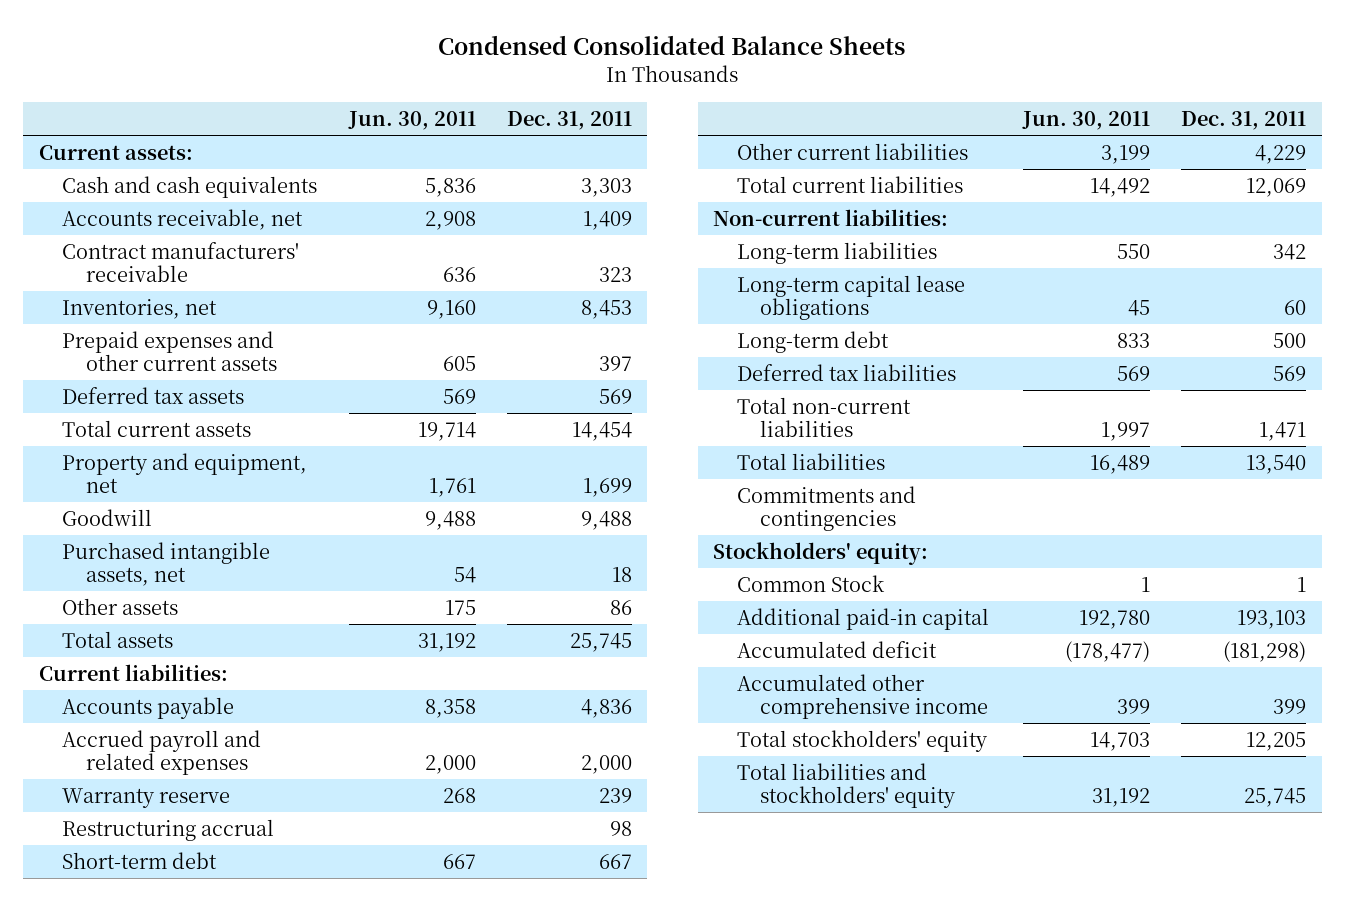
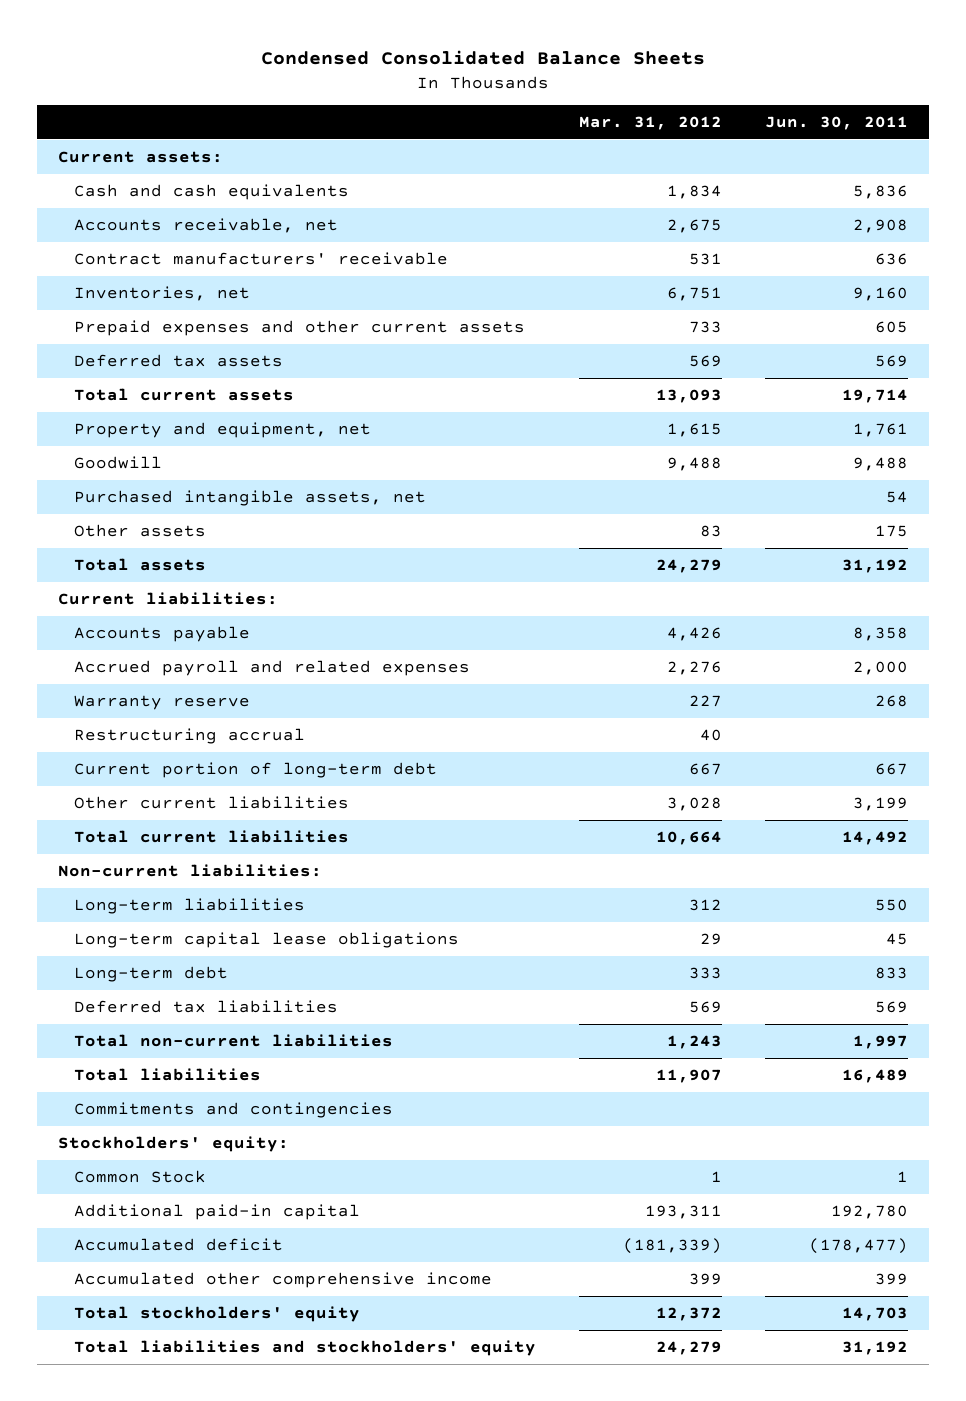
- | Jun. 30, 2011 | Dec. 31, 2011
+ | Mar. 31, 2012 | Jun. 30, 2011
- Short-term debt | 667 | 667
+ Current portion of long-term debt | 667 | 667

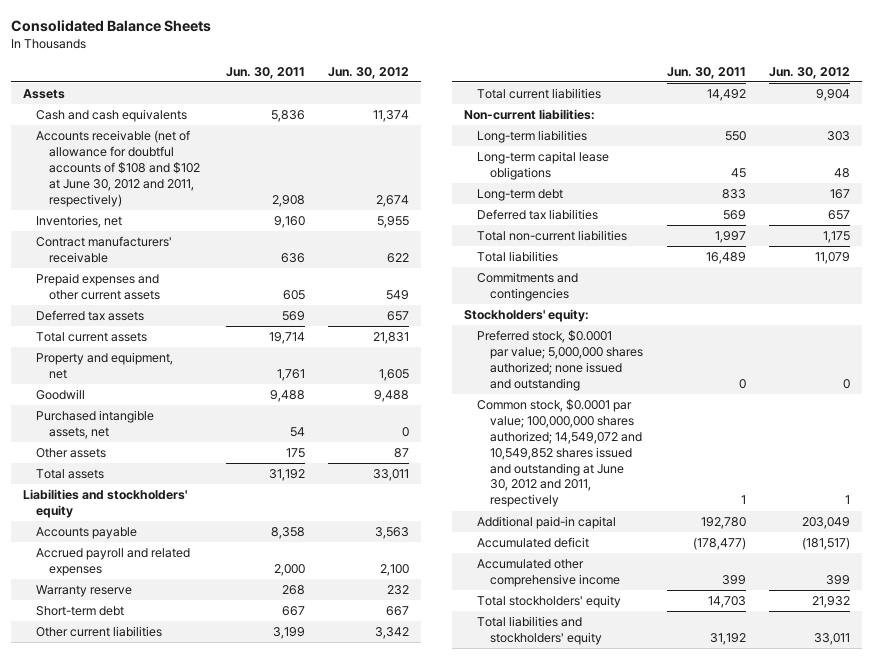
- Condensed Consolidated Balance Sheets
+ Consolidated Balance Sheets
- | Mar. 31, 2012 | Jun. 30, 2011
+ | Jun. 30, 2011 | Jun. 30, 2012
- Current assets:
+ Assets
- Accounts receivable, net | 2,675 | 2,908
+ Accounts receivable (net of allowance for doubtful accounts of $108 and $102 at June 30, 2012 and 2011, respectively) | 2,908 | 2,674
moved down: Contract manufacturers' receivable | 636 | 622
- Current liabilities:
+ Liabilities and stockholders' equity
- Restructuring accrual | 40 |
- Current portion of long-term debt | 667 | 667
+ Short-term debt | 667 | 667
- Common Stock | 1 | 1
+ Preferred stock, $0.0001 par value; 5,000,000 shares authorized; none issued and outstanding | 0 | 0
+ Common stock, $0.0001 par value; 100,000,000 shares authorized; 14,549,072 and 10,549,852 shares issued and outstanding at June 30, 2012 and 2011, respectively | 1 | 1

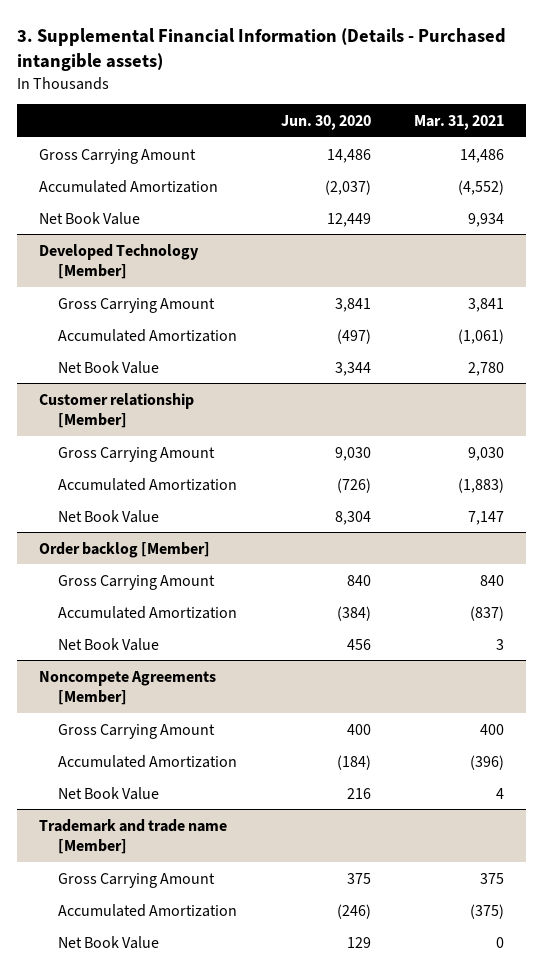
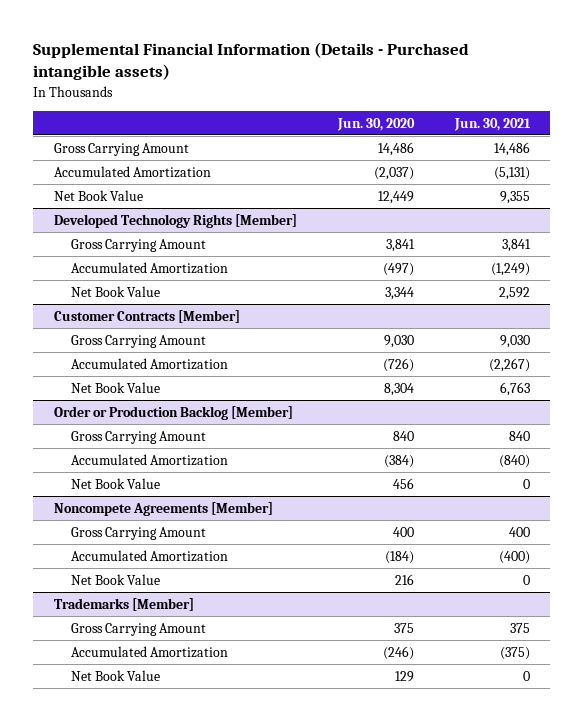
- 3. Supplemental Financial Information (Details - Purchased intangible assets)
+ Supplemental Financial Information (Details - Purchased intangible assets)
- | Jun. 30, 2020 | Mar. 31, 2021
+ | Jun. 30, 2020 | Jun. 30, 2021
- Developed Technology [Member]
+ Developed Technology Rights [Member]
- Customer relationship [Member]
+ Customer Contracts [Member]
- Order backlog [Member]
+ Order or Production Backlog [Member]
- Trademark and trade name [Member]
+ Trademarks [Member]

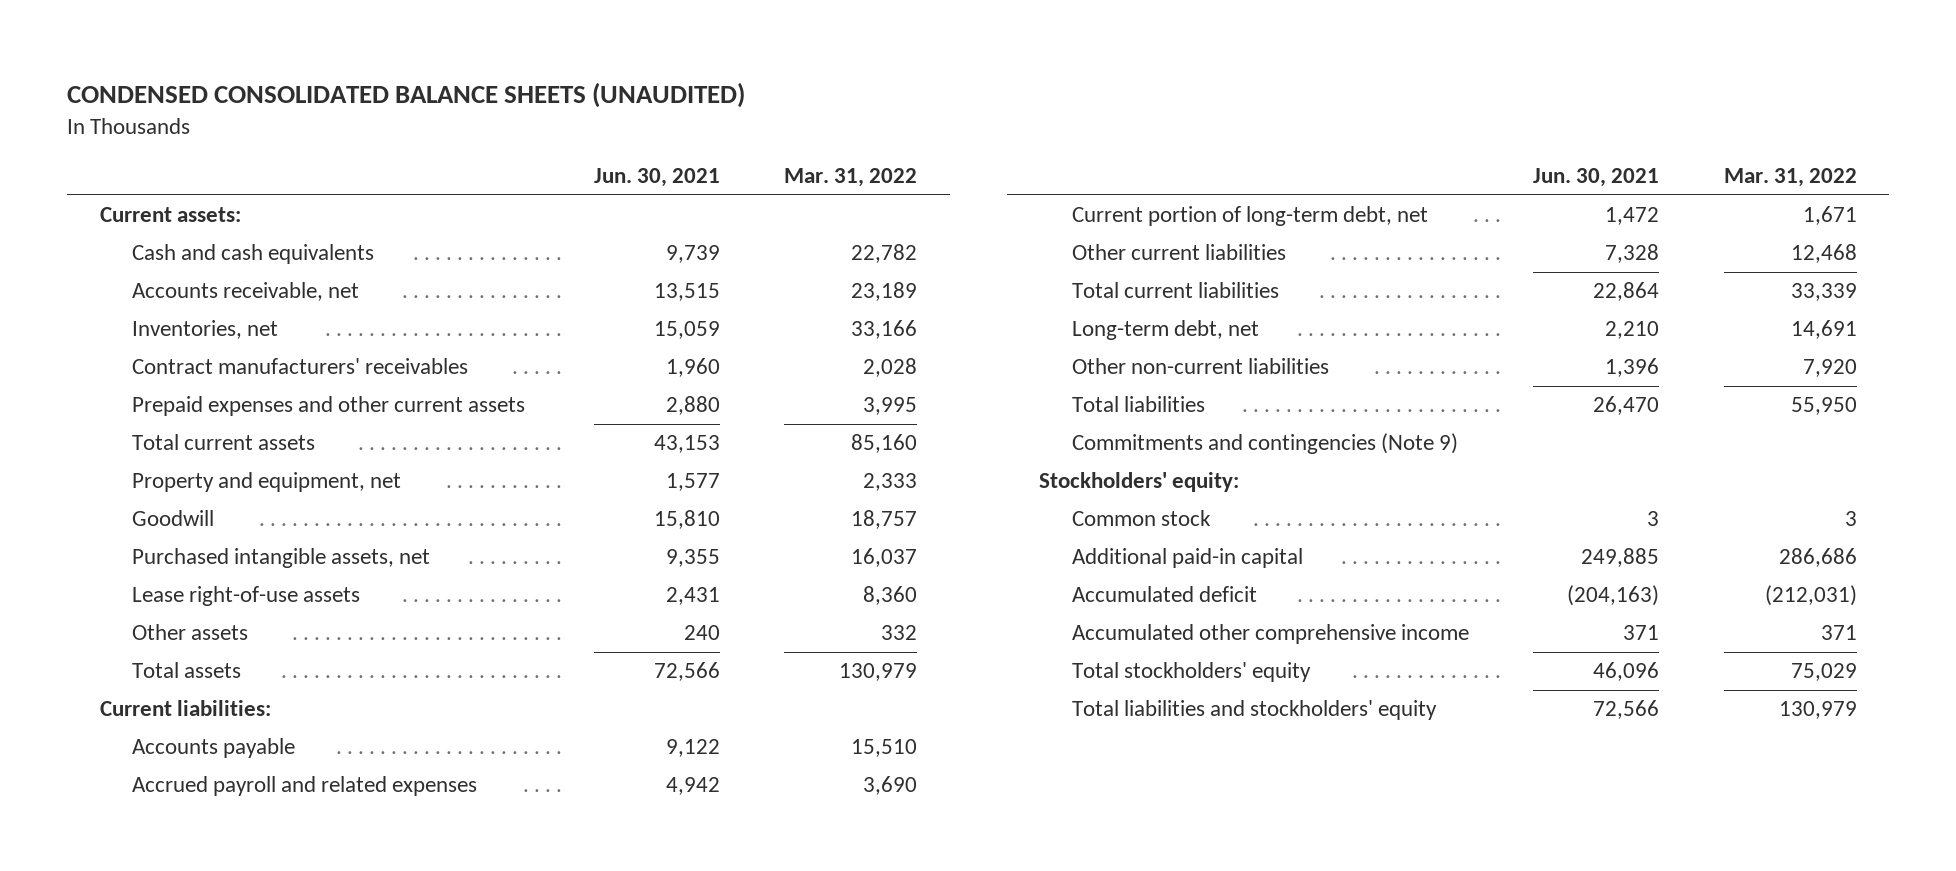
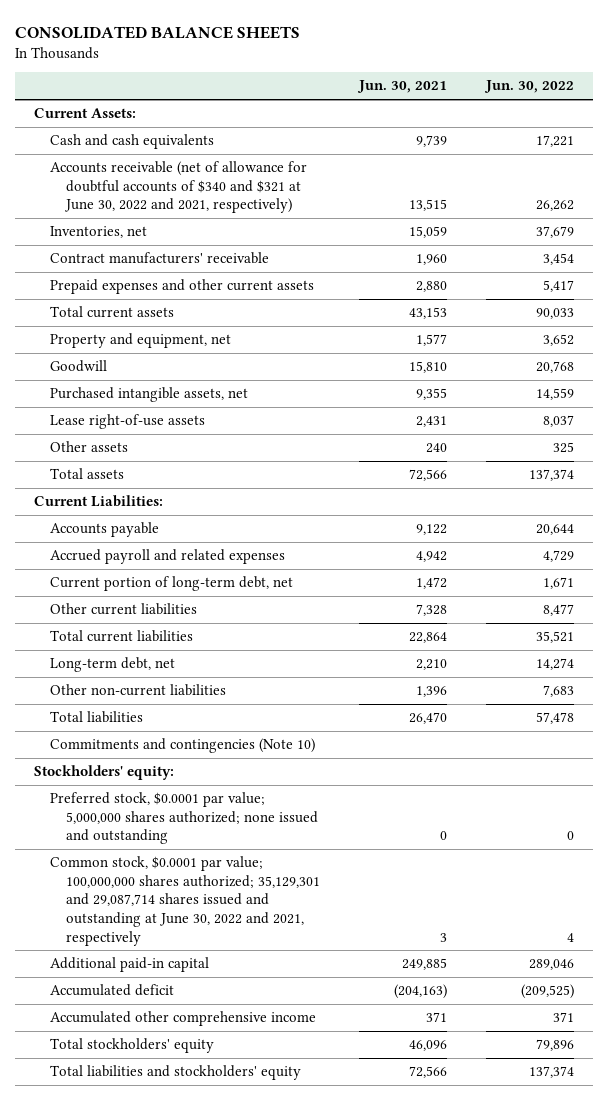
- CONDENSED CONSOLIDATED BALANCE SHEETS (UNAUDITED)
+ CONSOLIDATED BALANCE SHEETS
- | Jun. 30, 2021 | Mar. 31, 2022
+ | Jun. 30, 2021 | Jun. 30, 2022
- Current assets:
+ Current Assets:
- Accounts receivable, net | 13,515 | 23,189
+ Accounts receivable (net of allowance for doubtful accounts of $340 and $321 at June 30, 2022 and 2021, respectively) | 13,515 | 26,262
- Contract manufacturers' receivables | 1,960 | 2,028
+ Contract manufacturers' receivable | 1,960 | 3,454
- Current liabilities:
+ Current Liabilities:
- Commitments and contingencies (Note 9)
+ Commitments and contingencies (Note 10)
- Common stock | 3 | 3
+ Preferred stock, $0.0001 par value; 5,000,000 shares authorized; none issued and outstanding | 0 | 0
+ Common stock, $0.0001 par value; 100,000,000 shares authorized; 35,129,301 and 29,087,714 shares issued and outstanding at June 30, 2022 and 2021, respectively | 3 | 4

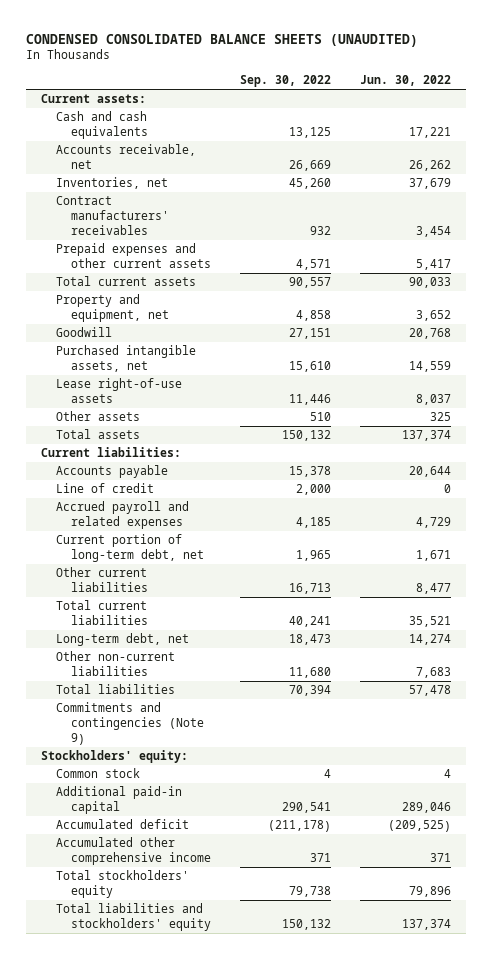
- CONSOLIDATED BALANCE SHEETS
+ CONDENSED CONSOLIDATED BALANCE SHEETS (UNAUDITED)
- | Jun. 30, 2021 | Jun. 30, 2022
+ | Sep. 30, 2022 | Jun. 30, 2022
- Current Assets:
+ Current assets:
- Accounts receivable (net of allowance for doubtful accounts of $340 and $321 at June 30, 2022 and 2021, respectively) | 13,515 | 26,262
+ Accounts receivable, net | 26,669 | 26,262
- Contract manufacturers' receivable | 1,960 | 3,454
+ Contract manufacturers' receivables | 932 | 3,454
- Current Liabilities:
+ Current liabilities:
+ Line of credit | 2,000 | 0
- Commitments and contingencies (Note 10)
+ Commitments and contingencies (Note 9)
- Preferred stock, $0.0001 par value; 5,000,000 shares authorized; none issued and outstanding | 0 | 0
- Common stock, $0.0001 par value; 100,000,000 shares authorized; 35,129,301 and 29,087,714 shares issued and outstanding at June 30, 2022 and 2021, respectively | 3 | 4
+ Common stock | 4 | 4

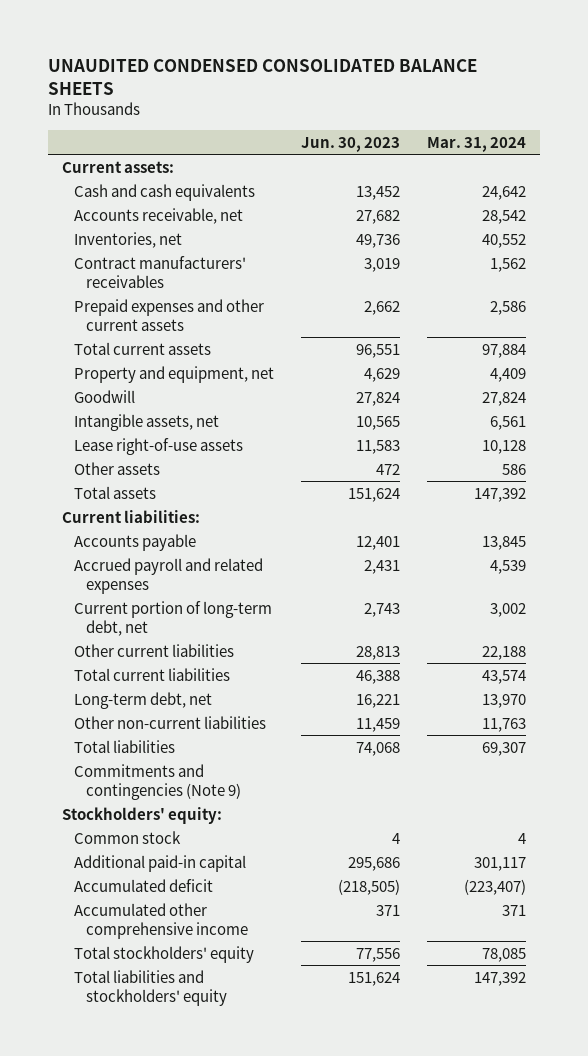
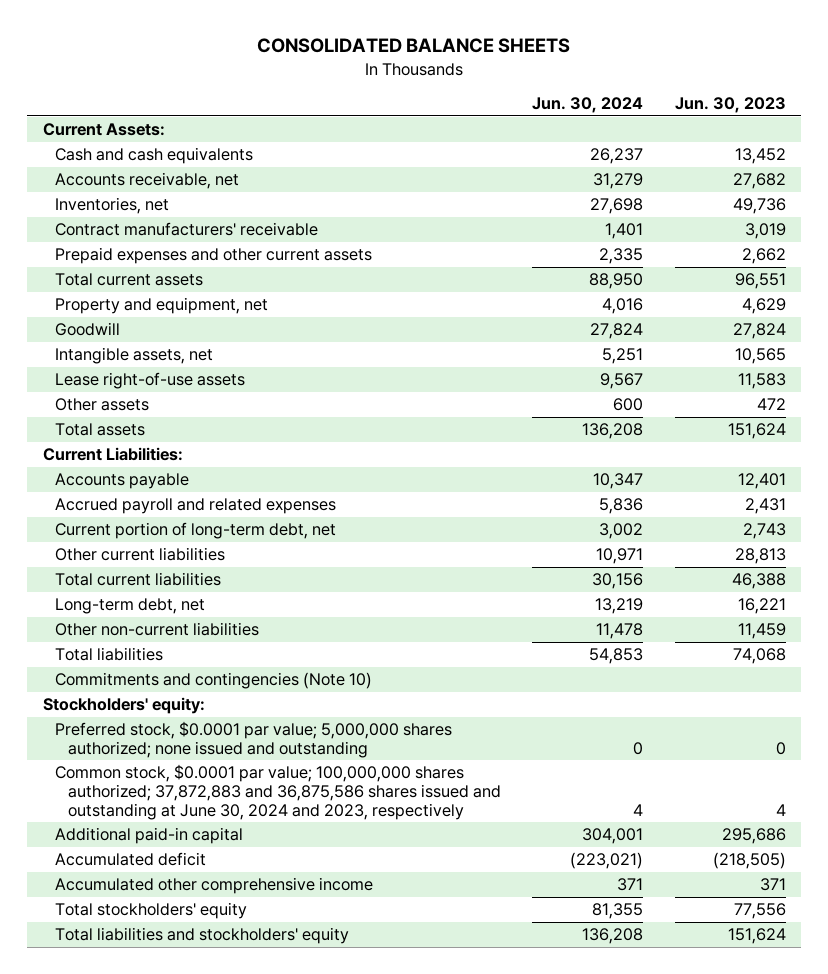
- UNAUDITED CONDENSED CONSOLIDATED BALANCE SHEETS
+ CONSOLIDATED BALANCE SHEETS
- | Jun. 30, 2023 | Mar. 31, 2024
+ | Jun. 30, 2024 | Jun. 30, 2023
- Current assets:
+ Current Assets:
- Contract manufacturers' receivables | 3,019 | 1,562
+ Contract manufacturers' receivable | 1,401 | 3,019
- Current liabilities:
+ Current Liabilities:
- Commitments and contingencies (Note 9)
+ Commitments and contingencies (Note 10)
- Common stock | 4 | 4
+ Preferred stock, $0.0001 par value; 5,000,000 shares authorized; none issued and outstanding | 0 | 0
+ Common stock, $0.0001 par value; 100,000,000 shares authorized; 37,872,883 and 36,875,586 shares issued and outstanding at June 30, 2024 and 2023, respectively | 4 | 4

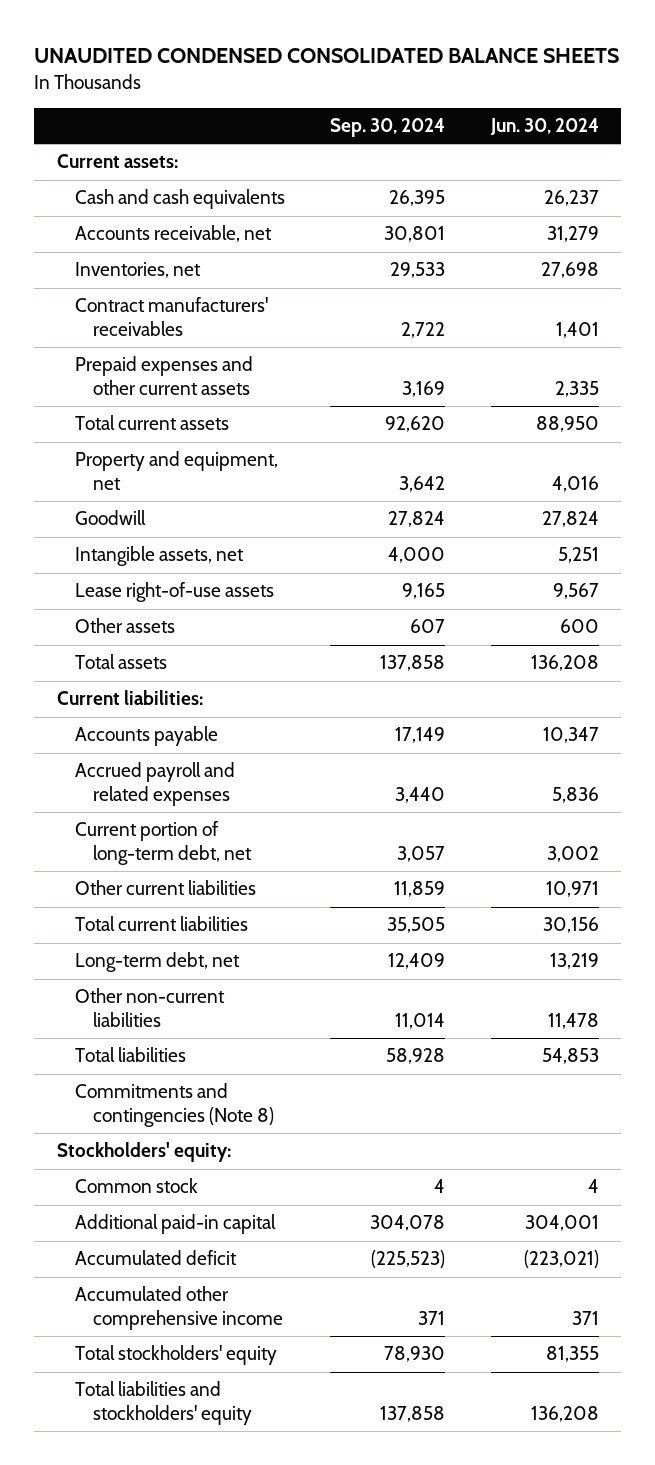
- CONSOLIDATED BALANCE SHEETS
+ UNAUDITED CONDENSED CONSOLIDATED BALANCE SHEETS
- | Jun. 30, 2024 | Jun. 30, 2023
+ | Sep. 30, 2024 | Jun. 30, 2024
- Current Assets:
+ Current assets:
- Contract manufacturers' receivable | 1,401 | 3,019
+ Contract manufacturers' receivables | 2,722 | 1,401
- Current Liabilities:
+ Current liabilities:
- Commitments and contingencies (Note 10)
+ Commitments and contingencies (Note 8)
- Preferred stock, $0.0001 par value; 5,000,000 shares authorized; none issued and outstanding | 0 | 0
- Common stock, $0.0001 par value; 100,000,000 shares authorized; 37,872,883 and 36,875,586 shares issued and outstanding at June 30, 2024 and 2023, respectively | 4 | 4
+ Common stock | 4 | 4

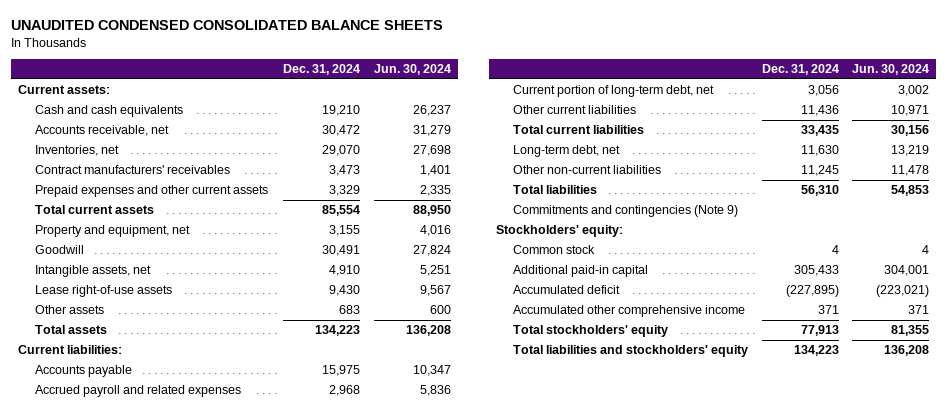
- | Sep. 30, 2024 | Jun. 30, 2024
+ | Dec. 31, 2024 | Jun. 30, 2024
- Commitments and contingencies (Note 8)
+ Commitments and contingencies (Note 9)

